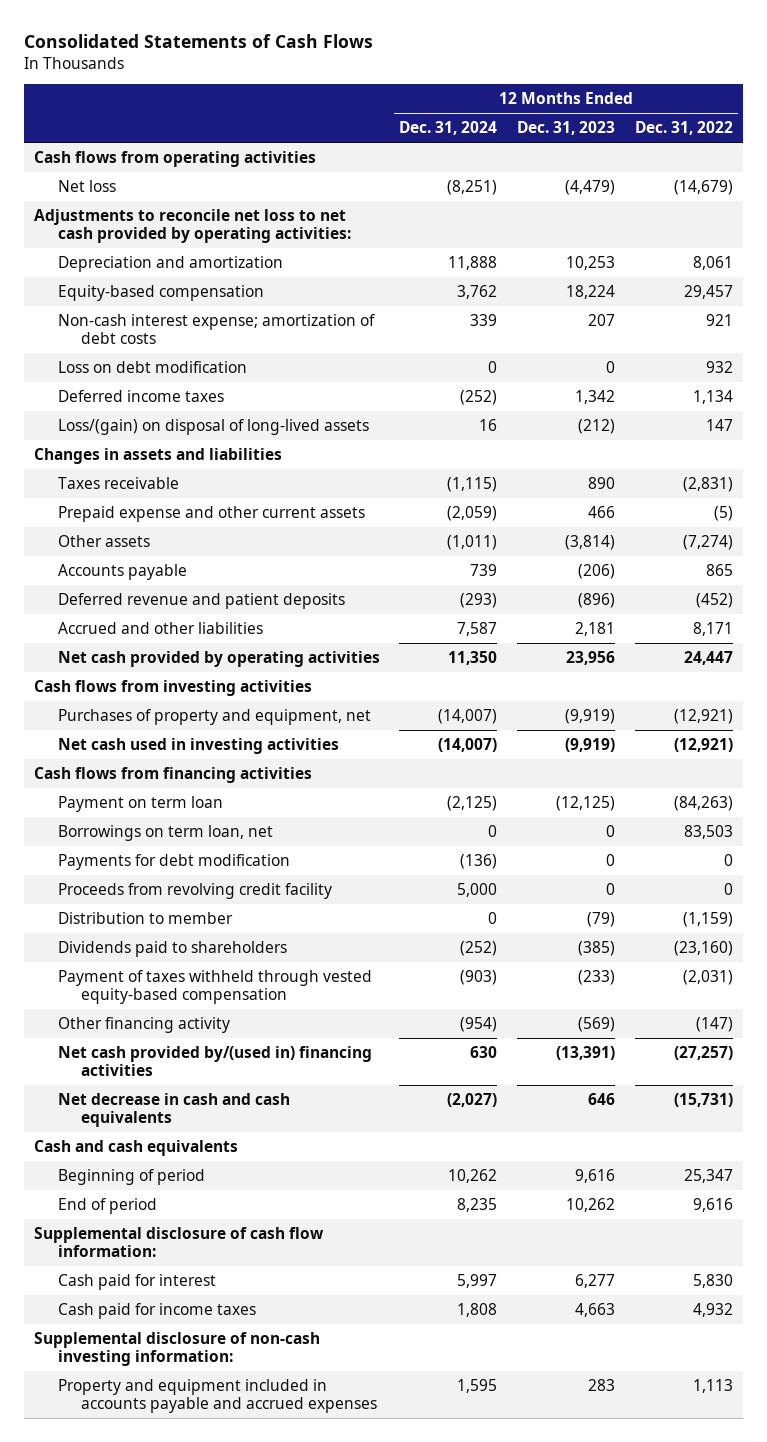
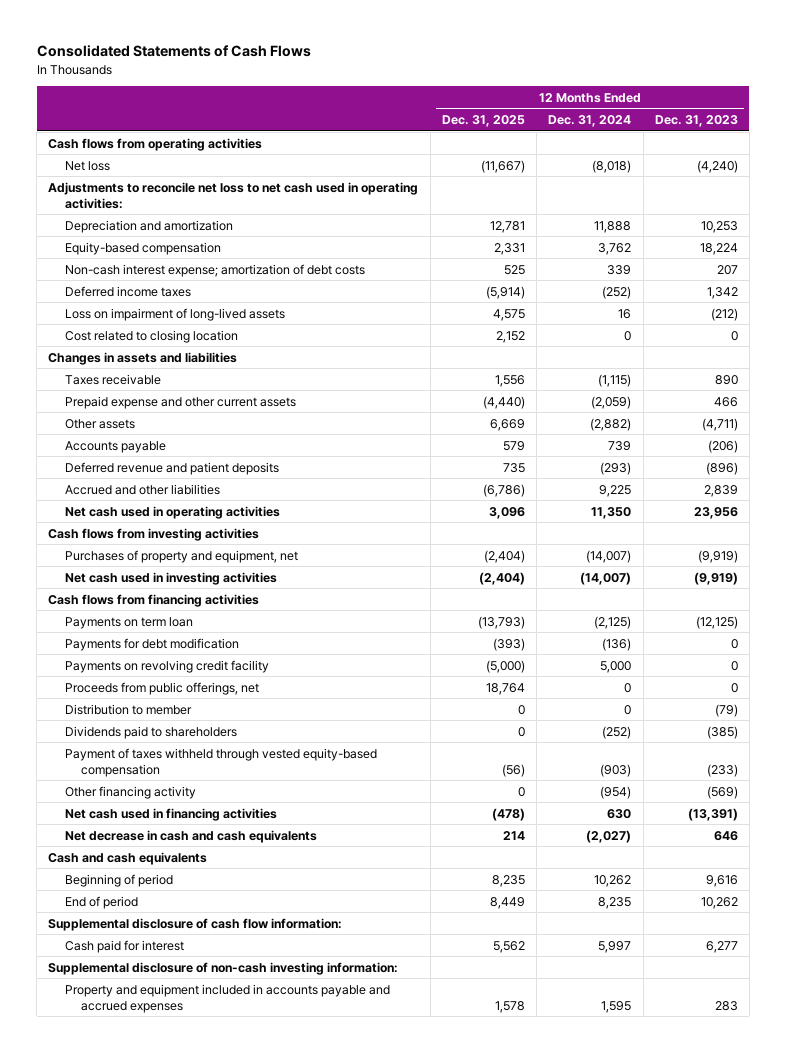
- | 12 Months Ended Dec. 31, 2024 | 12 Months Ended Dec. 31, 2023 | 12 Months Ended Dec. 31, 2022
+ | 12 Months Ended Dec. 31, 2025 | 12 Months Ended Dec. 31, 2024 | 12 Months Ended Dec. 31, 2023
- Net loss | (8,251) | (4,479) | (14,679)
- Adjustments to reconcile net loss to net cash provided by operating activities:
+ Net loss | (11,667) | (8,018) | (4,240)
+ Adjustments to reconcile net loss to net cash used in operating activities:
- Loss on debt modification | 0 | 0 | 932
- Loss/(gain) on disposal of long-lived assets | 16 | (212) | 147
+ Loss on impairment of long-lived assets | 4,575 | 16 | (212)
+ Cost related to closing location | 2,152 | 0 | 0
- Other assets | (1,011) | (3,814) | (7,274)
+ Other assets | 6,669 | (2,882) | (4,711)
- Accrued and other liabilities | 7,587 | 2,181 | 8,171
- Net cash provided by operating activities | 11,350 | 23,956 | 24,447
+ Accrued and other liabilities | (6,786) | 9,225 | 2,839
+ Net cash used in operating activities | 3,096 | 11,350 | 23,956
- Payment on term loan | (2,125) | (12,125) | (84,263)
- Borrowings on term loan, net | 0 | 0 | 83,503
+ Payments on term loan | (13,793) | (2,125) | (12,125)
- Proceeds from revolving credit facility | 5,000 | 0 | 0
+ Payments on revolving credit facility | (5,000) | 5,000 | 0
+ Proceeds from public offerings, net | 18,764 | 0 | 0
- Net cash provided by/(used in) financing activities | 630 | (13,391) | (27,257)
+ Net cash used in financing activities | (478) | 630 | (13,391)
- Cash paid for income taxes | 1,808 | 4,663 | 4,932

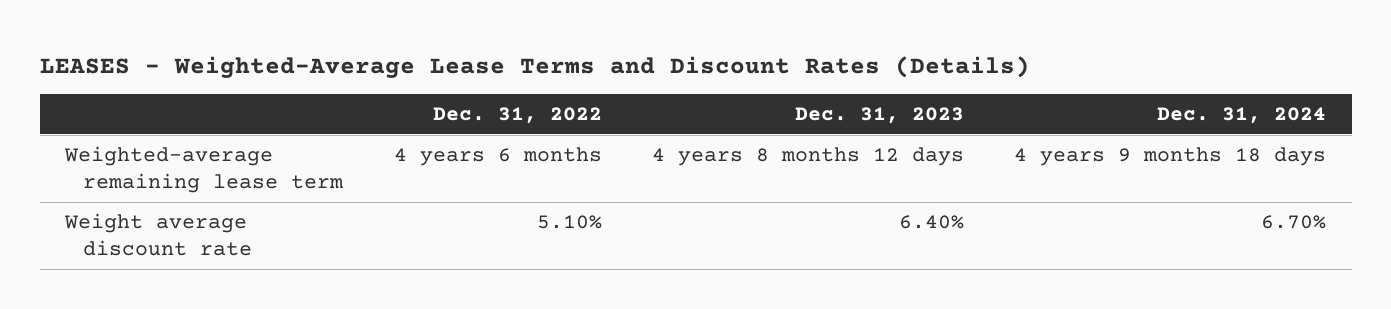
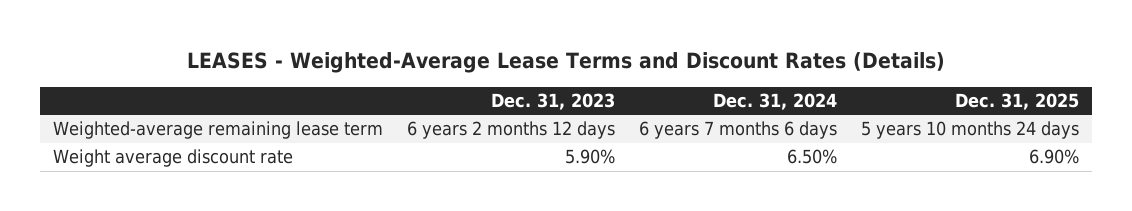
- | Dec. 31, 2022 | Dec. 31, 2023 | Dec. 31, 2024
+ | Dec. 31, 2023 | Dec. 31, 2024 | Dec. 31, 2025
- Weighted-average remaining lease term | 4 years 6 months | 4 years 8 months 12 days | 4 years 9 months 18 days
- Weight average discount rate | 5.10% | 6.40% | 6.70%
+ Weighted-average remaining lease term | 6 years 2 months 12 days | 6 years 7 months 6 days | 5 years 10 months 24 days
+ Weight average discount rate | 5.90% | 6.50% | 6.90%

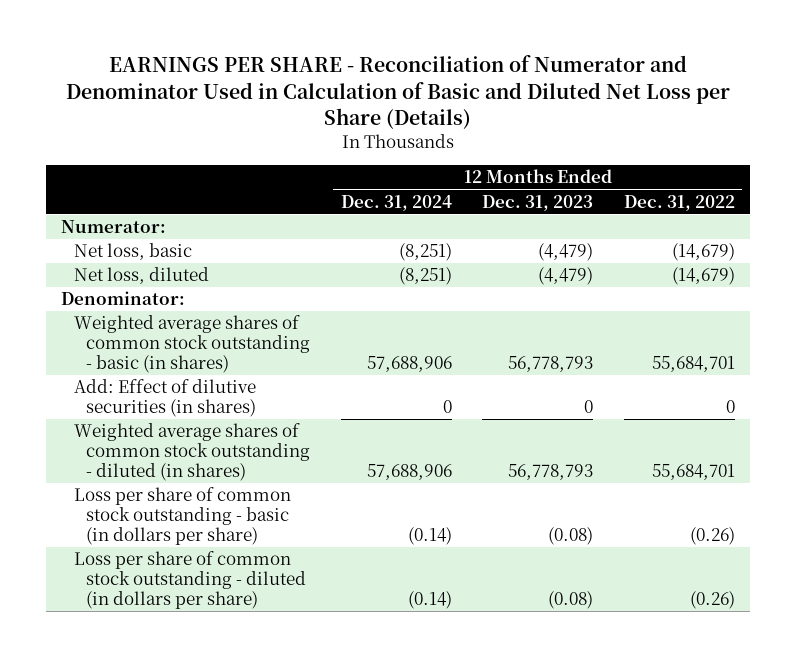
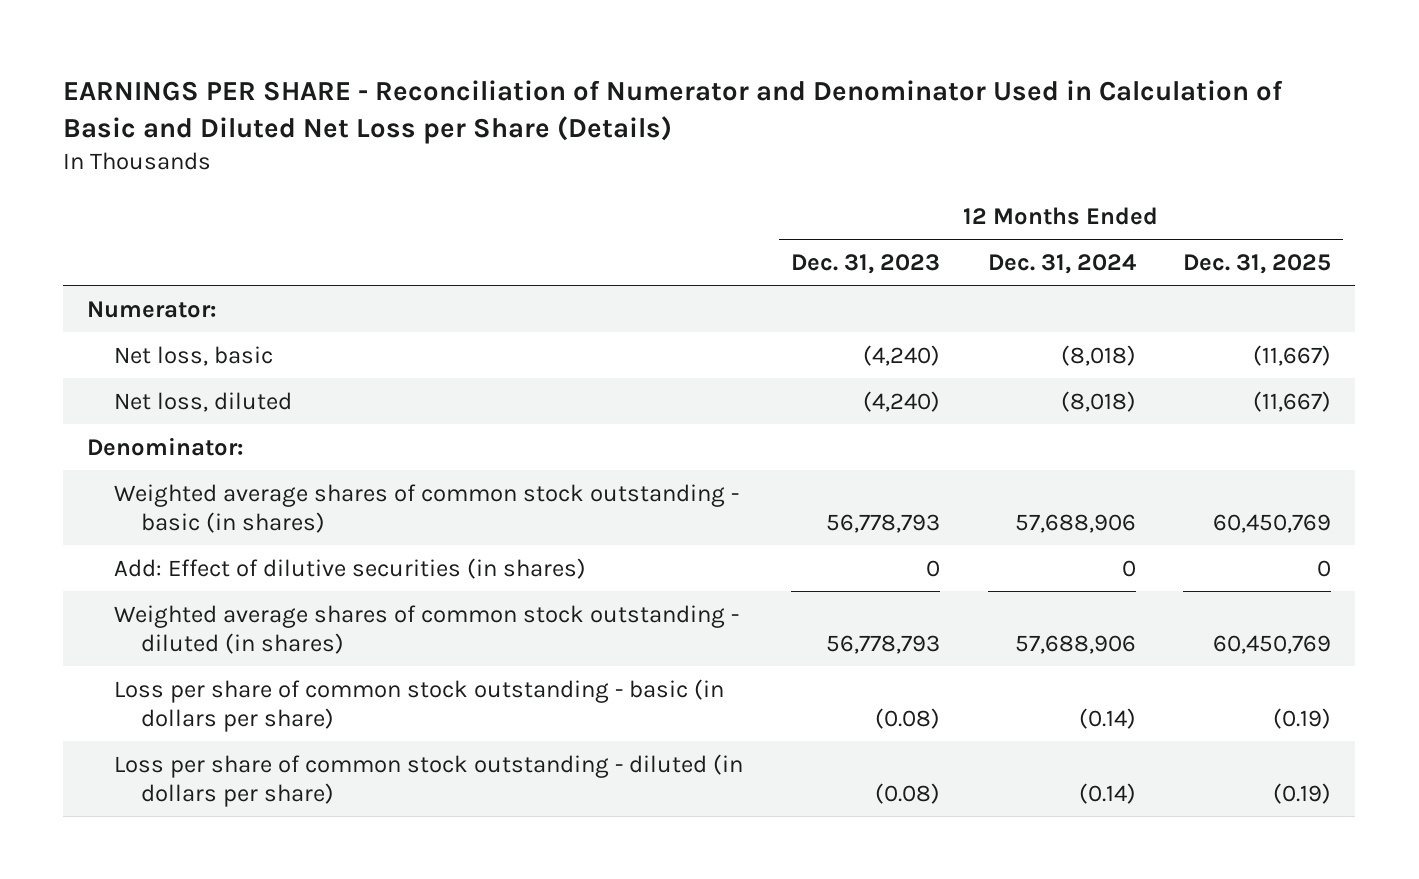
- | 12 Months Ended Dec. 31, 2024 | 12 Months Ended Dec. 31, 2023 | 12 Months Ended Dec. 31, 2022
+ | 12 Months Ended Dec. 31, 2023 | 12 Months Ended Dec. 31, 2024 | 12 Months Ended Dec. 31, 2025
- Net loss, basic | (8,251) | (4,479) | (14,679)
- Net loss, diluted | (8,251) | (4,479) | (14,679)
+ Net loss, basic | (4,240) | (8,018) | (11,667)
+ Net loss, diluted | (4,240) | (8,018) | (11,667)

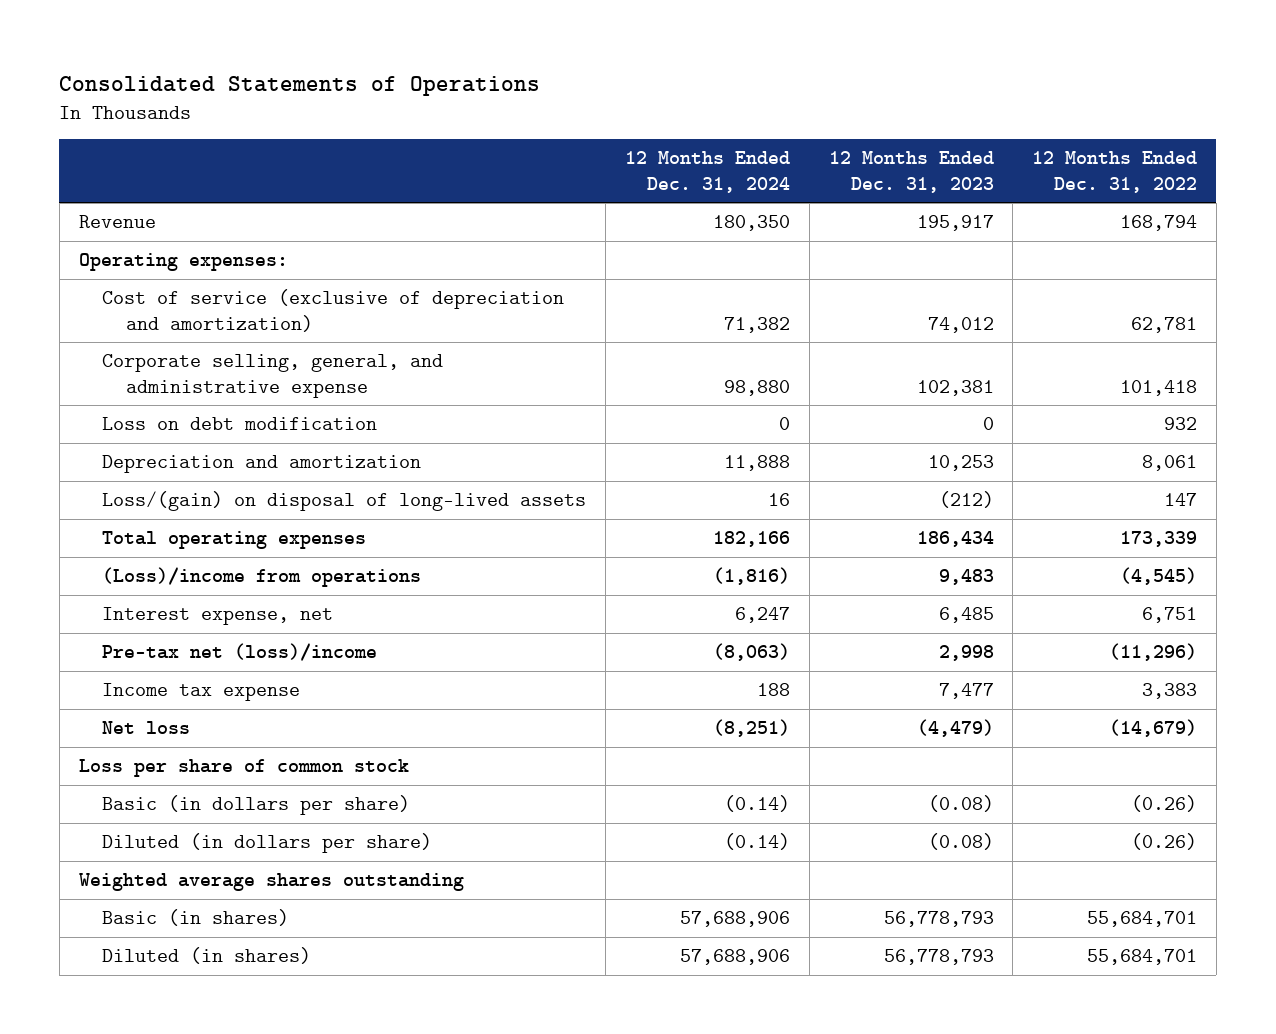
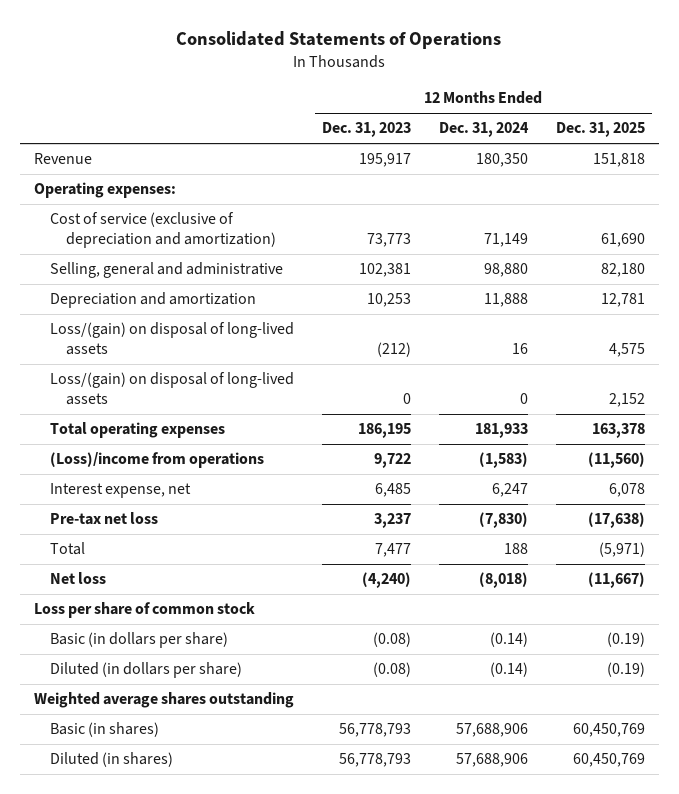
- | 12 Months Ended Dec. 31, 2024 | 12 Months Ended Dec. 31, 2023 | 12 Months Ended Dec. 31, 2022
+ | 12 Months Ended Dec. 31, 2023 | 12 Months Ended Dec. 31, 2024 | 12 Months Ended Dec. 31, 2025
- Cost of service (exclusive of depreciation and amortization) | 71,382 | 74,012 | 62,781
- Corporate selling, general, and administrative expense | 98,880 | 102,381 | 101,418
- Loss on debt modification | 0 | 0 | 932
+ Cost of service (exclusive of depreciation and amortization) | 73,773 | 71,149 | 61,690
+ Selling, general and administrative | 102,381 | 98,880 | 82,180
- Total operating expenses | 182,166 | 186,434 | 173,339
- (Loss)/income from operations | (1,816) | 9,483 | (4,545)
+ Loss/(gain) on disposal of long-lived assets | 0 | 0 | 2,152
+ Total operating expenses | 186,195 | 181,933 | 163,378
+ (Loss)/income from operations | 9,722 | (1,583) | (11,560)
- Pre-tax net (loss)/income | (8,063) | 2,998 | (11,296)
- Income tax expense | 188 | 7,477 | 3,383
- Net loss | (8,251) | (4,479) | (14,679)
+ Pre-tax net loss | 3,237 | (7,830) | (17,638)
+ Total | 7,477 | 188 | (5,971)
+ Net loss | (4,240) | (8,018) | (11,667)

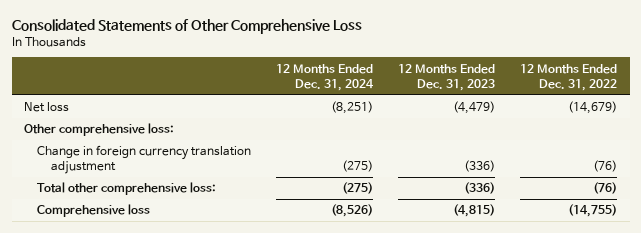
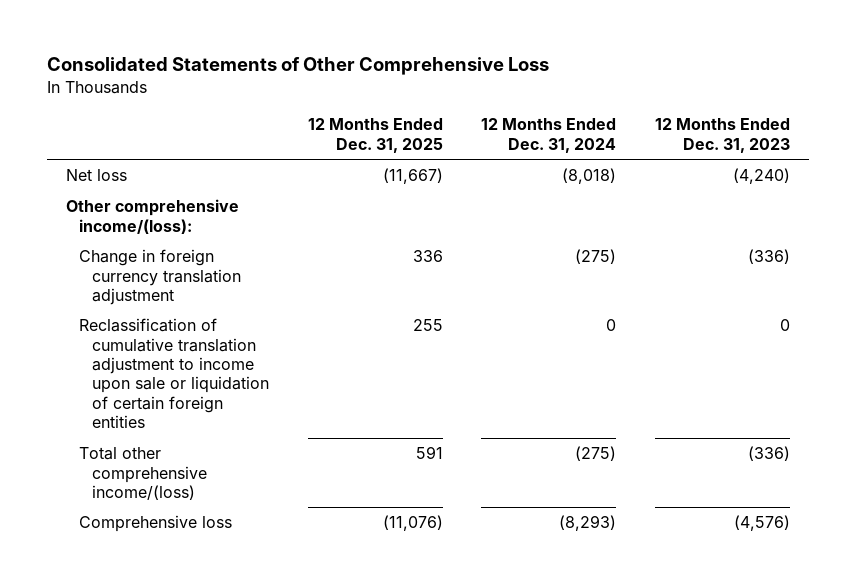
- | 12 Months Ended Dec. 31, 2024 | 12 Months Ended Dec. 31, 2023 | 12 Months Ended Dec. 31, 2022
+ | 12 Months Ended Dec. 31, 2025 | 12 Months Ended Dec. 31, 2024 | 12 Months Ended Dec. 31, 2023
- Net loss | (8,251) | (4,479) | (14,679)
- Other comprehensive loss:
+ Net loss | (11,667) | (8,018) | (4,240)
+ Other comprehensive income/(loss):
- Total other comprehensive loss: | (275) | (336) | (76)
- Comprehensive loss | (8,526) | (4,815) | (14,755)
+ Reclassification of cumulative translation adjustment to income upon sale or liquidation of certain foreign entities | 255 | 0 | 0
+ Total other comprehensive income/(loss) | 591 | (275) | (336)
+ Comprehensive loss | (11,076) | (8,293) | (4,576)

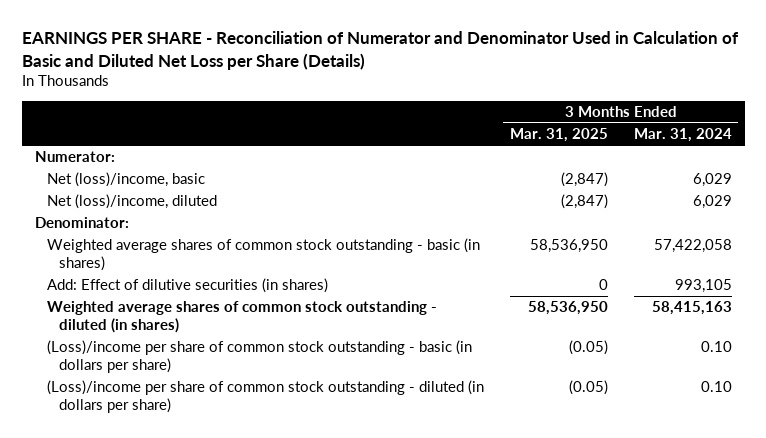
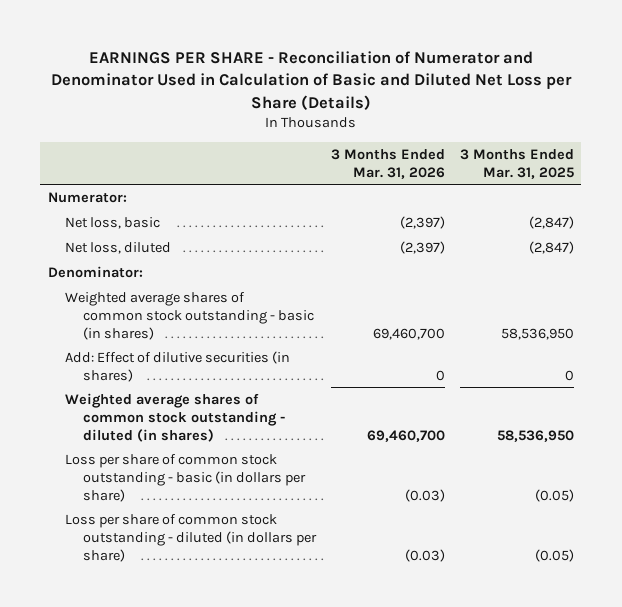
- | 3 Months Ended Mar. 31, 2025 | 3 Months Ended Mar. 31, 2024
+ | 3 Months Ended Mar. 31, 2026 | 3 Months Ended Mar. 31, 2025
- Net (loss)/income, basic | (2,847) | 6,029
- Net (loss)/income, diluted | (2,847) | 6,029
+ Net loss, basic | (2,397) | (2,847)
+ Net loss, diluted | (2,397) | (2,847)
- (Loss)/income per share of common stock outstanding - basic (in dollars per share) | (0.05) | 0.10
- (Loss)/income per share of common stock outstanding - diluted (in dollars per share) | (0.05) | 0.10
+ Loss per share of common stock outstanding - basic (in dollars per share) | (0.03) | (0.05)
+ Loss per share of common stock outstanding - diluted (in dollars per share) | (0.03) | (0.05)

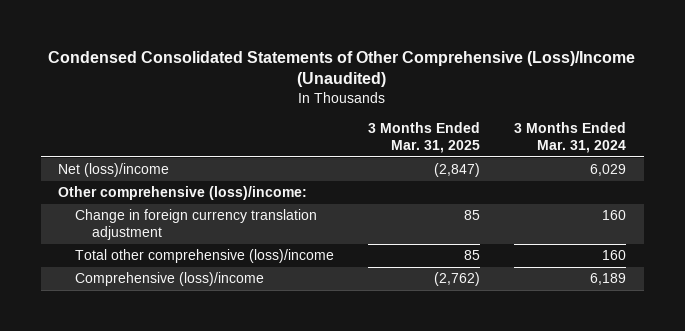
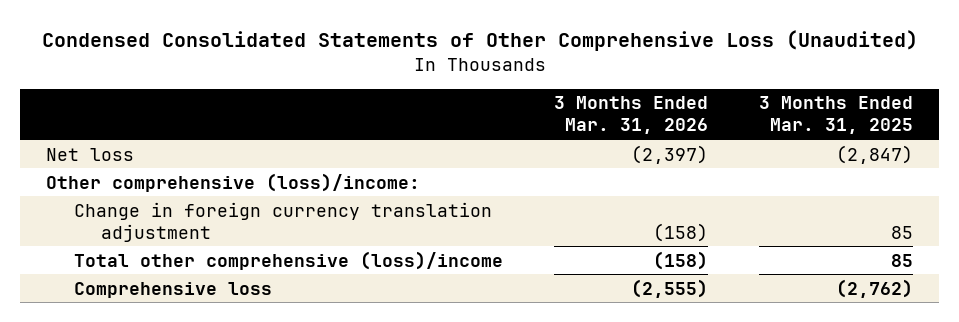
- Condensed Consolidated Statements of Other Comprehensive (Loss)/Income (Unaudited)
+ Condensed Consolidated Statements of Other Comprehensive Loss (Unaudited)
- | 3 Months Ended Mar. 31, 2025 | 3 Months Ended Mar. 31, 2024
+ | 3 Months Ended Mar. 31, 2026 | 3 Months Ended Mar. 31, 2025
- Net (loss)/income | (2,847) | 6,029
+ Net loss | (2,397) | (2,847)
- Comprehensive (loss)/income | (2,762) | 6,189
+ Comprehensive loss | (2,555) | (2,762)

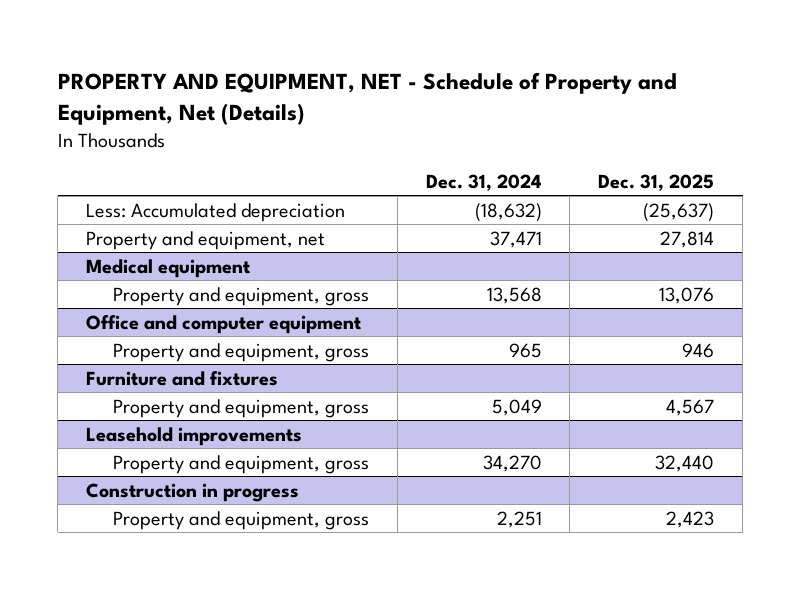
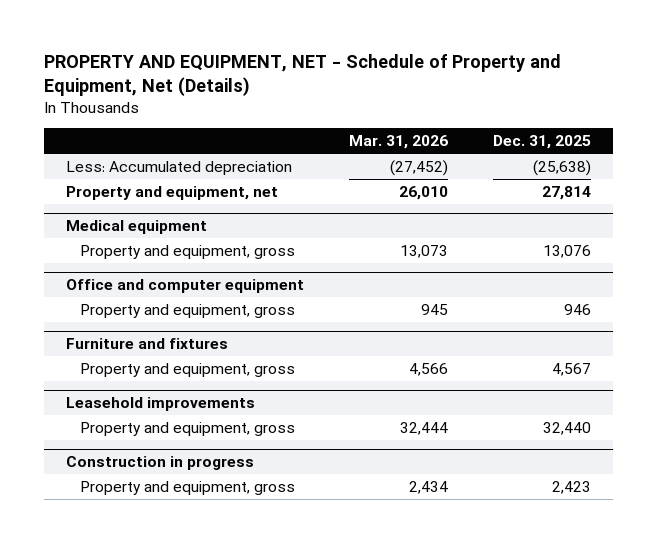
- | Dec. 31, 2024 | Dec. 31, 2025
+ | Mar. 31, 2026 | Dec. 31, 2025
- Less: Accumulated depreciation | (18,632) | (25,637)
+ Less: Accumulated depreciation | (27,452) | (25,638)

